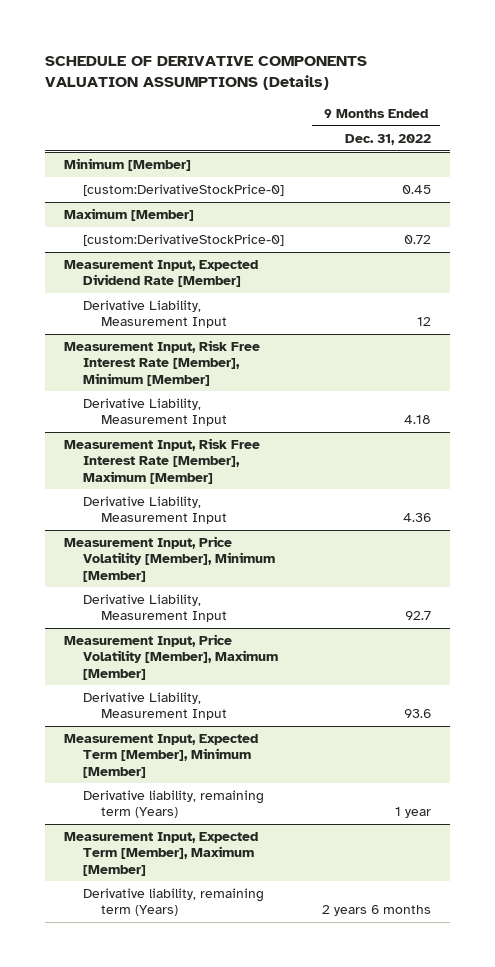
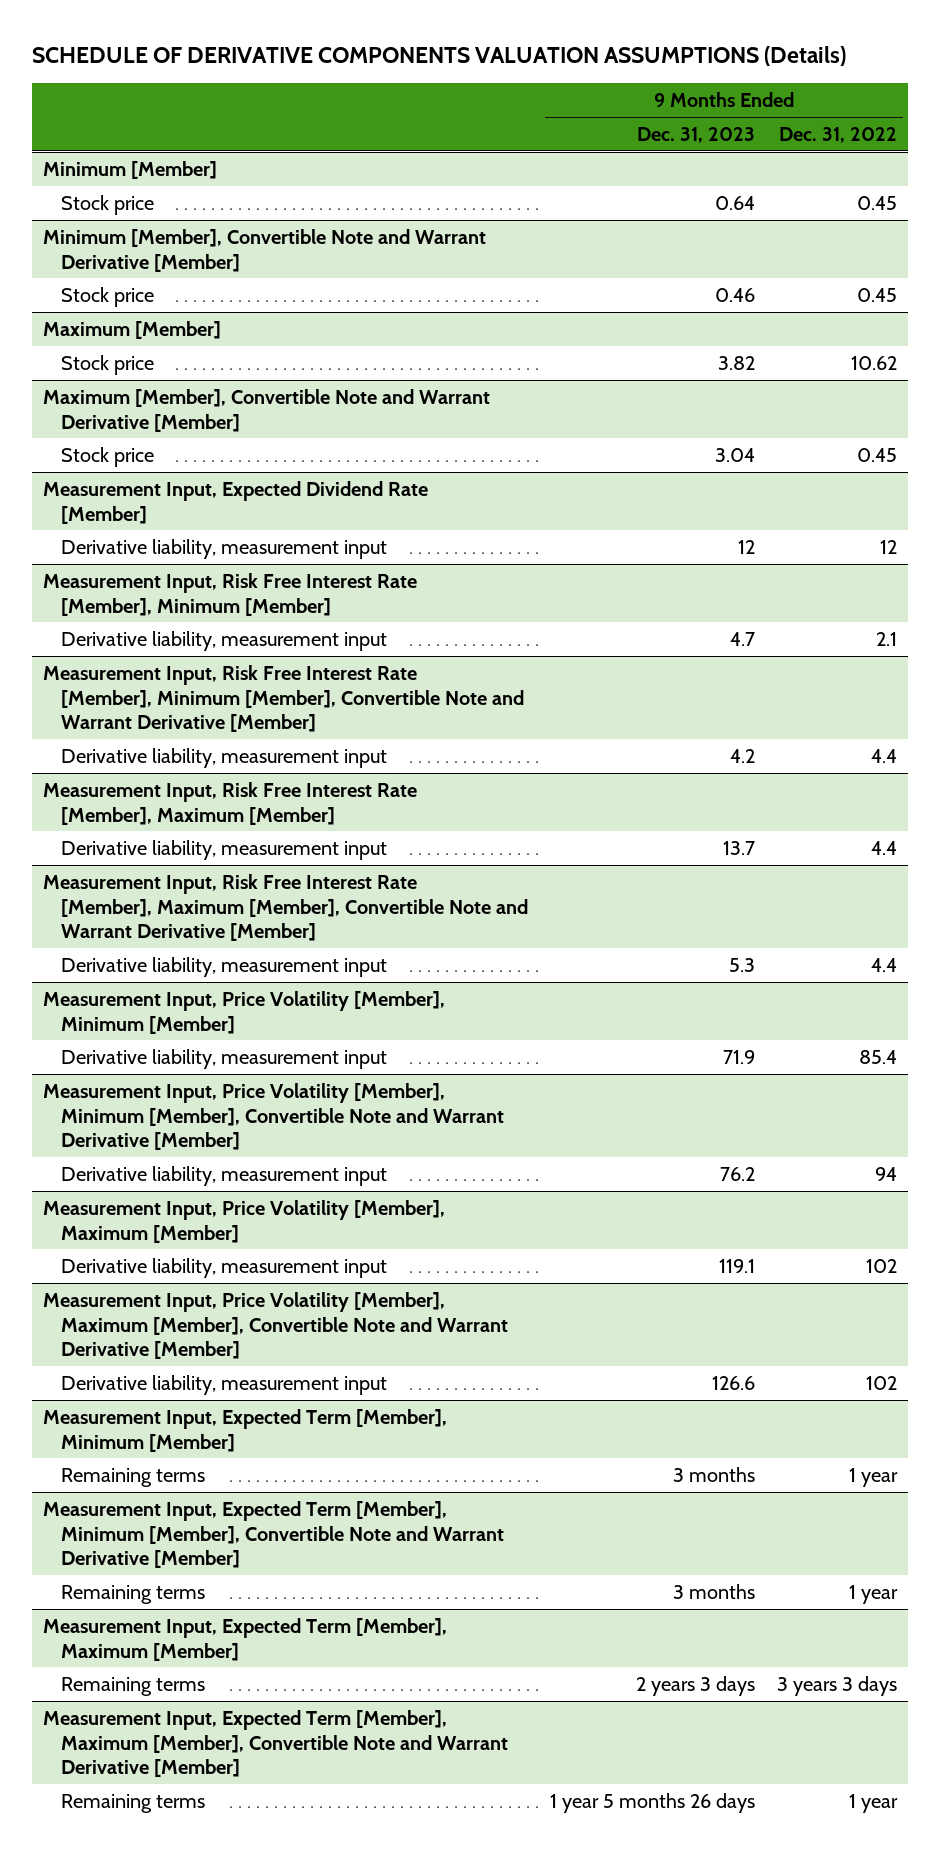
- | 9 Months Ended Dec. 31, 2022
+ | 9 Months Ended Dec. 31, 2023 | 9 Months Ended Dec. 31, 2022
@ Minimum [Member]
- [custom:DerivativeStockPrice-0] | 0.45
+ Stock price | 0.64 | 0.45
+ Minimum [Member], Convertible Note and Warrant Derivative [Member]
+ Stock price | 0.46 | 0.45
@ Maximum [Member]
- [custom:DerivativeStockPrice-0] | 0.72
+ Stock price | 3.82 | 10.62
+ Maximum [Member], Convertible Note and Warrant Derivative [Member]
+ Stock price | 3.04 | 0.45
@ Measurement Input, Expected Dividend Rate [Member]
- Derivative Liability, Measurement Input | 12
+ Derivative liability, measurement input | 12 | 12
@ Measurement Input, Risk Free Interest Rate [Member], Minimum [Member]
- Derivative Liability, Measurement Input | 4.18
+ Derivative liability, measurement input | 4.7 | 2.1
+ Measurement Input, Risk Free Interest Rate [Member], Minimum [Member], Convertible Note and Warrant Derivative [Member]
+ Derivative liability, measurement input | 4.2 | 4.4
@ Measurement Input, Risk Free Interest Rate [Member], Maximum [Member]
- Derivative Liability, Measurement Input | 4.36
+ Derivative liability, measurement input | 13.7 | 4.4
+ Measurement Input, Risk Free Interest Rate [Member], Maximum [Member], Convertible Note and Warrant Derivative [Member]
+ Derivative liability, measurement input | 5.3 | 4.4
@ Measurement Input, Price Volatility [Member], Minimum [Member]
- Derivative Liability, Measurement Input | 92.7
+ Derivative liability, measurement input | 71.9 | 85.4
+ Measurement Input, Price Volatility [Member], Minimum [Member], Convertible Note and Warrant Derivative [Member]
+ Derivative liability, measurement input | 76.2 | 94
@ Measurement Input, Price Volatility [Member], Maximum [Member]
- Derivative Liability, Measurement Input | 93.6
+ Derivative liability, measurement input | 119.1 | 102
+ Measurement Input, Price Volatility [Member], Maximum [Member], Convertible Note and Warrant Derivative [Member]
+ Derivative liability, measurement input | 126.6 | 102
@ Measurement Input, Expected Term [Member], Minimum [Member]
- Derivative liability, remaining term (Years) | 1 year
+ Remaining terms | 3 months | 1 year
+ Measurement Input, Expected Term [Member], Minimum [Member], Convertible Note and Warrant Derivative [Member]
+ Remaining terms | 3 months | 1 year
@ Measurement Input, Expected Term [Member], Maximum [Member]
- Derivative liability, remaining term (Years) | 2 years 6 months
+ Remaining terms | 2 years 3 days | 3 years 3 days
+ Measurement Input, Expected Term [Member], Maximum [Member], Convertible Note and Warrant Derivative [Member]
+ Remaining terms | 1 year 5 months 26 days | 1 year

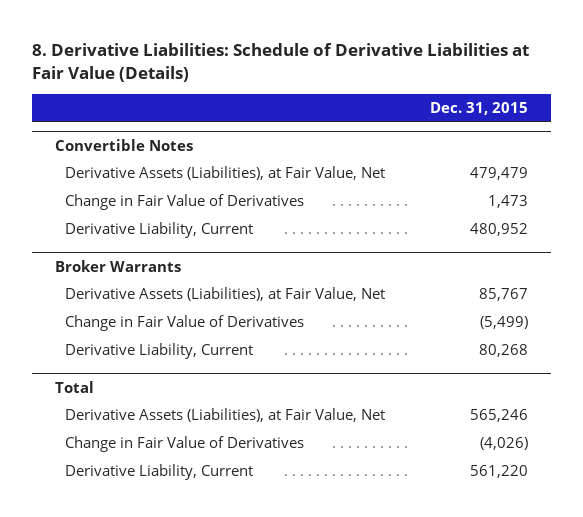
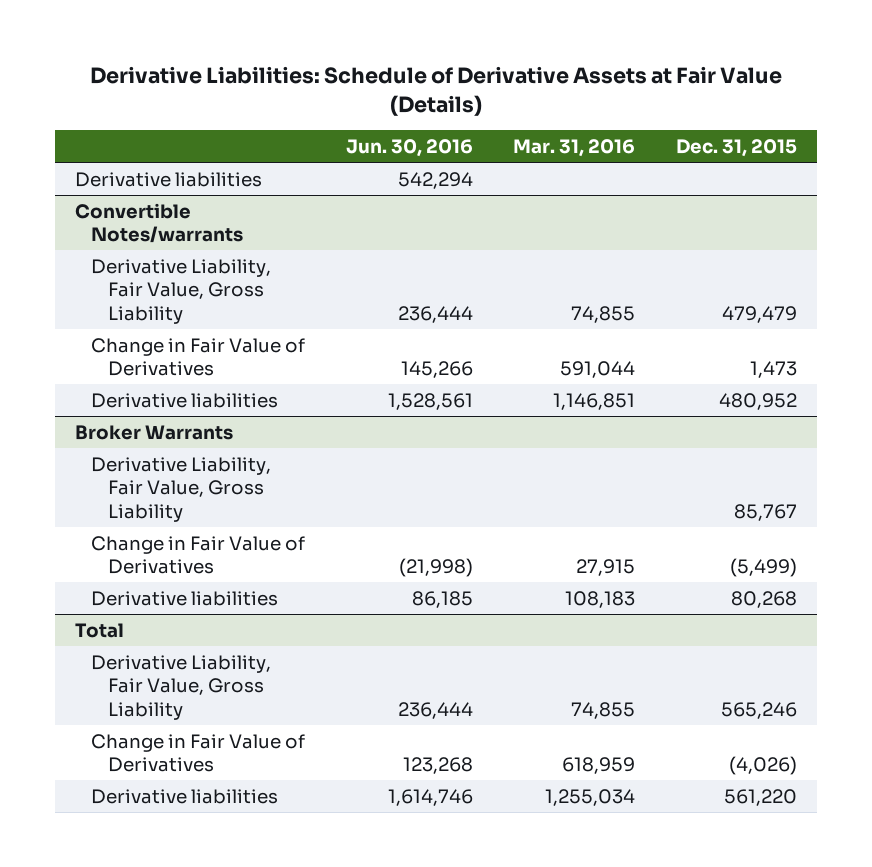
- 8. Derivative Liabilities: Schedule of Derivative Liabilities at Fair Value (Details)
+ Derivative Liabilities: Schedule of Derivative Assets at Fair Value (Details)
- | Dec. 31, 2015
+ | Jun. 30, 2016 | Mar. 31, 2016 | Dec. 31, 2015
- Convertible Notes
- Derivative Assets (Liabilities), at Fair Value, Net | 479,479
+ Derivative liabilities | 542,294 | |
+ Convertible Notes/warrants
+ Derivative Liability, Fair Value, Gross Liability | 236,444 | 74,855 | 479,479
- Derivative Liability, Current | 480,952
+ Derivative liabilities | 1,528,561 | 1,146,851 | 480,952
@ Broker Warrants
- Derivative Assets (Liabilities), at Fair Value, Net | 85,767
+ Derivative Liability, Fair Value, Gross Liability | | | 85,767
- Derivative Liability, Current | 80,268
+ Derivative liabilities | 86,185 | 108,183 | 80,268
@ Total
- Derivative Assets (Liabilities), at Fair Value, Net | 565,246
+ Derivative Liability, Fair Value, Gross Liability | 236,444 | 74,855 | 565,246
- Derivative Liability, Current | 561,220
+ Derivative liabilities | 1,614,746 | 1,255,034 | 561,220

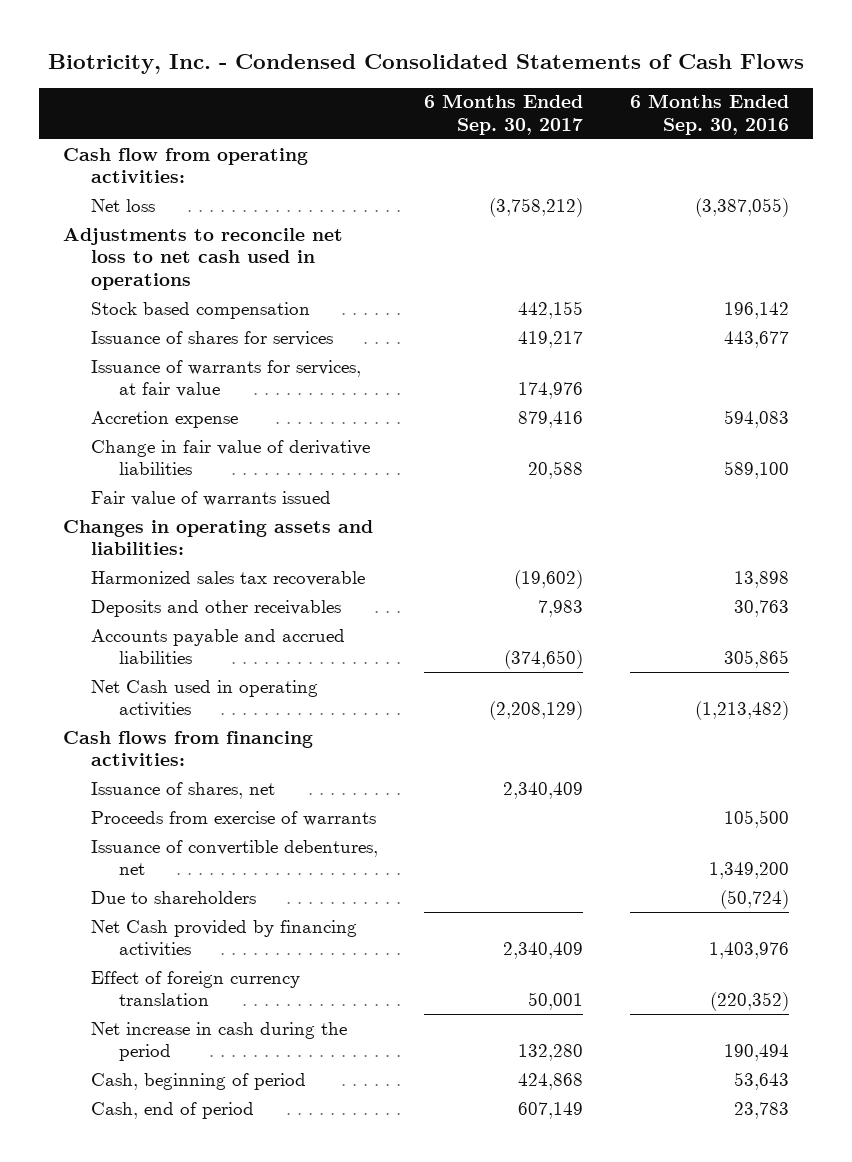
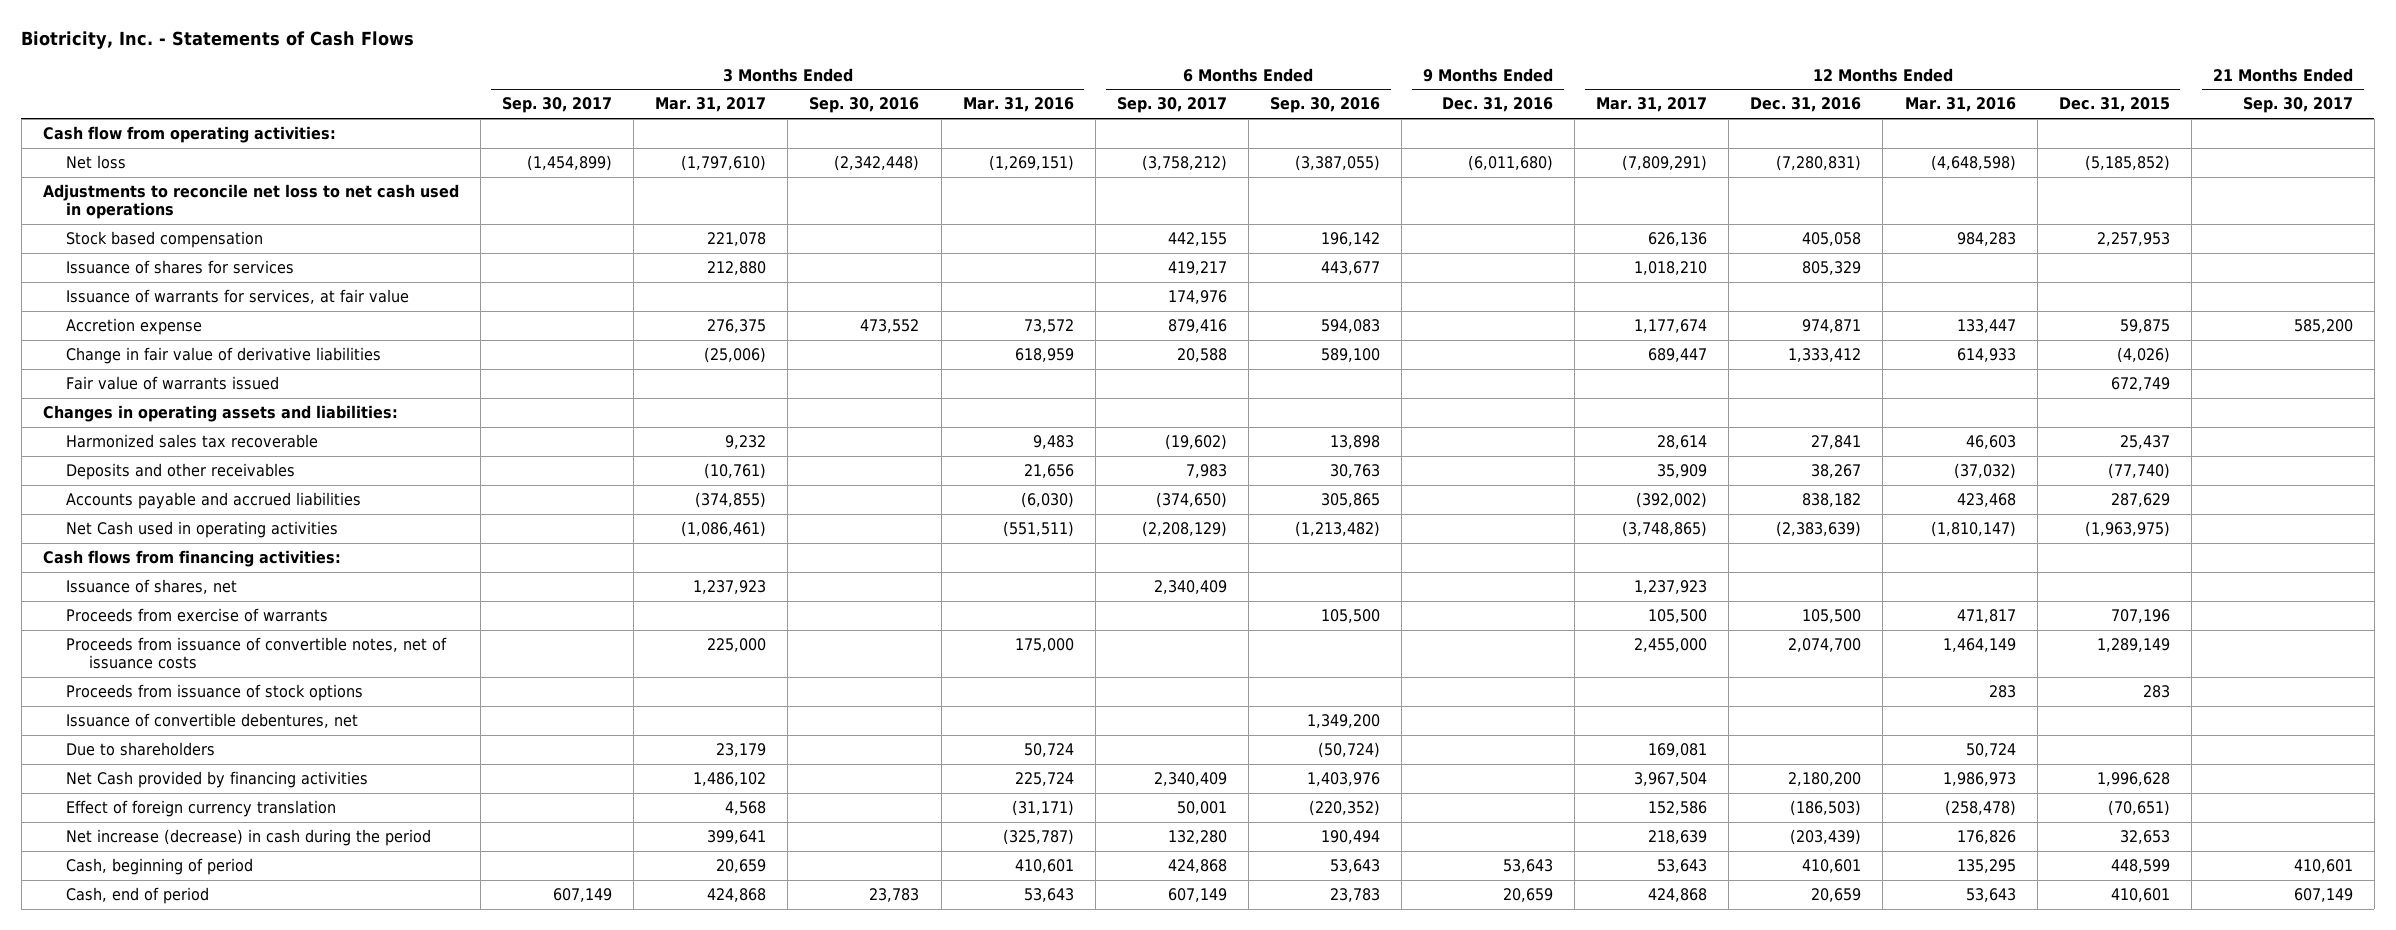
- Biotricity, Inc. - Condensed Consolidated Statements of Cash Flows
+ Biotricity, Inc. - Statements of Cash Flows
- | 6 Months Ended Sep. 30, 2017 | 6 Months Ended Sep. 30, 2016
+ | 3 Months Ended Sep. 30, 2017 | 3 Months Ended Mar. 31, 2017 | 3 Months Ended Sep. 30, 2016 | 3 Months Ended Mar. 31, 2016 | 6 Months Ended Sep. 30, 2017 | 6 Months Ended Sep. 30, 2016 | 9 Months Ended Dec. 31, 2016 | 12 Months Ended Mar. 31, 2017 | 12 Months Ended Dec. 31, 2016 | 12 Months Ended Mar. 31, 2016 | 12 Months Ended Dec. 31, 2015 | 21 Months Ended Sep. 30, 2017
+ Proceeds from issuance of convertible notes, net of issuance costs | | 225,000 | | 175,000 | | | | 2,455,000 | 2,074,700 | 1,464,149 | 1,289,149 |
+ Proceeds from issuance of stock options | | | | | | | | | | 283 | 283 |
- Net increase in cash during the period | 132,280 | 190,494
+ Net increase (decrease) in cash during the period | | 399,641 | | (325,787) | 132,280 | 190,494 | | 218,639 | (203,439) | 176,826 | 32,653 |

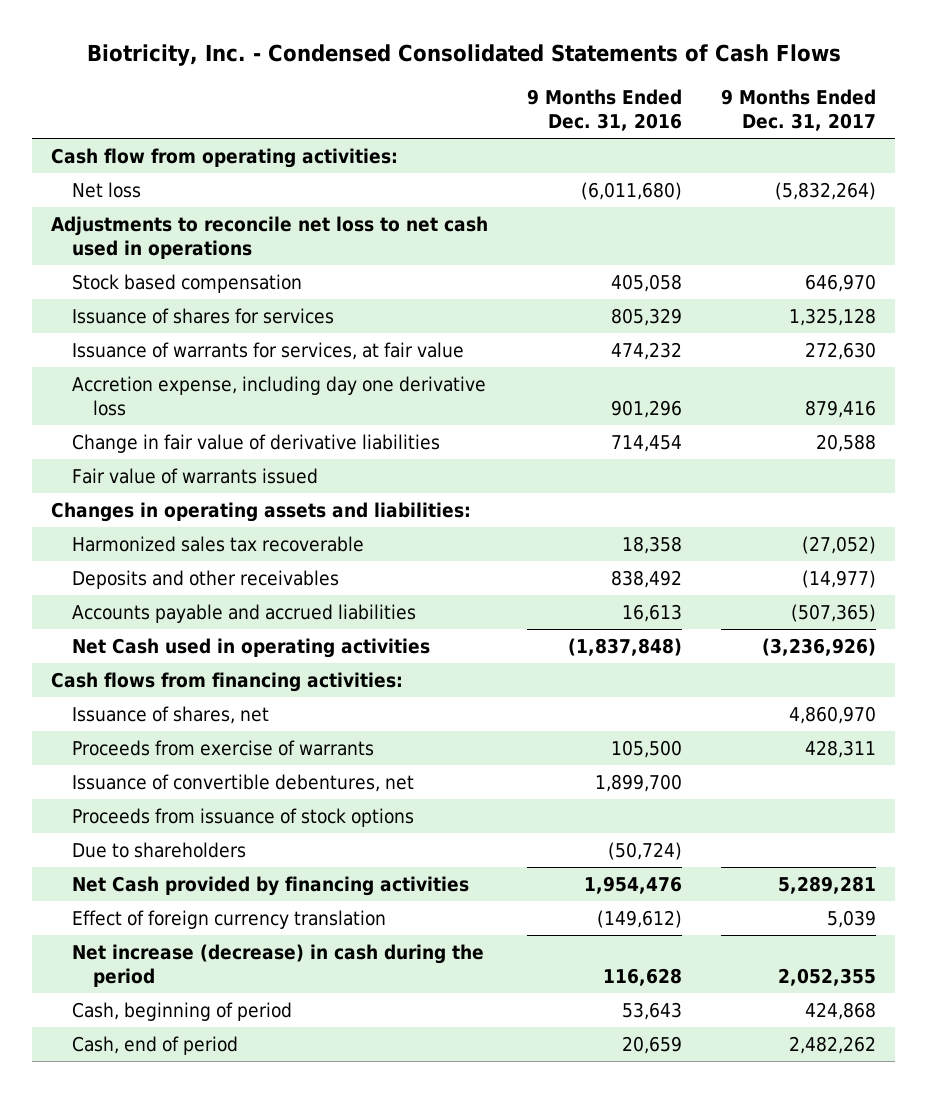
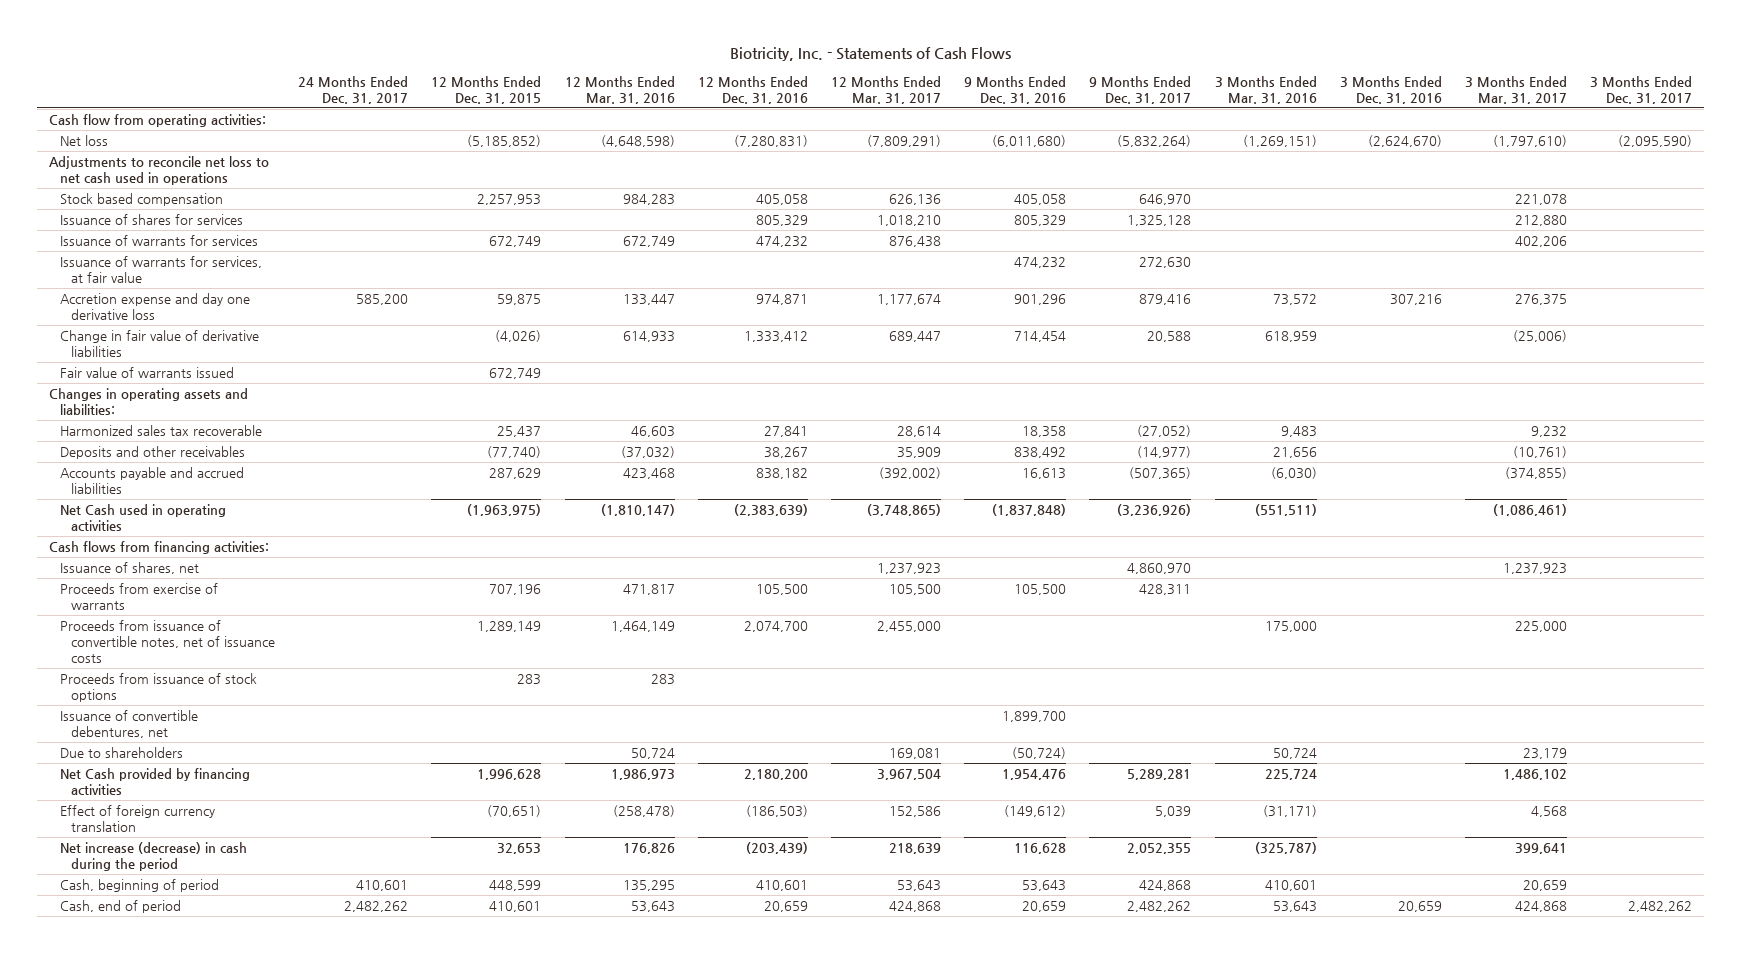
- Biotricity, Inc. - Condensed Consolidated Statements of Cash Flows
+ Biotricity, Inc. - Statements of Cash Flows
- | 9 Months Ended Dec. 31, 2016 | 9 Months Ended Dec. 31, 2017
+ | 24 Months Ended Dec. 31, 2017 | 12 Months Ended Dec. 31, 2015 | 12 Months Ended Mar. 31, 2016 | 12 Months Ended Dec. 31, 2016 | 12 Months Ended Mar. 31, 2017 | 9 Months Ended Dec. 31, 2016 | 9 Months Ended Dec. 31, 2017 | 3 Months Ended Mar. 31, 2016 | 3 Months Ended Dec. 31, 2016 | 3 Months Ended Mar. 31, 2017 | 3 Months Ended Dec. 31, 2017
+ Issuance of warrants for services | | 672,749 | 672,749 | 474,232 | 876,438 | | | | | 402,206 |
- Accretion expense, including day one derivative loss | 901,296 | 879,416
+ Accretion expense and day one derivative loss | 585,200 | 59,875 | 133,447 | 974,871 | 1,177,674 | 901,296 | 879,416 | 73,572 | 307,216 | 276,375 |
+ Proceeds from issuance of convertible notes, net of issuance costs | | 1,289,149 | 1,464,149 | 2,074,700 | 2,455,000 | | | 175,000 | | 225,000 |
moved down: Issuance of convertible debentures, net | | | | | | 1,899,700 | | | | |

